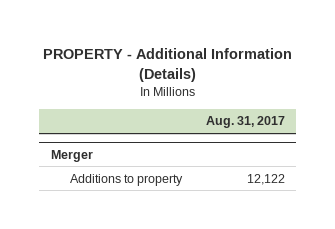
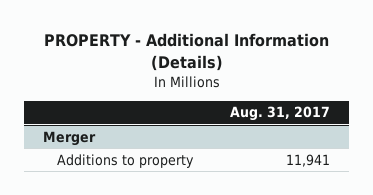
@ Merger
- Additions to property | 12,122
+ Additions to property | 11,941

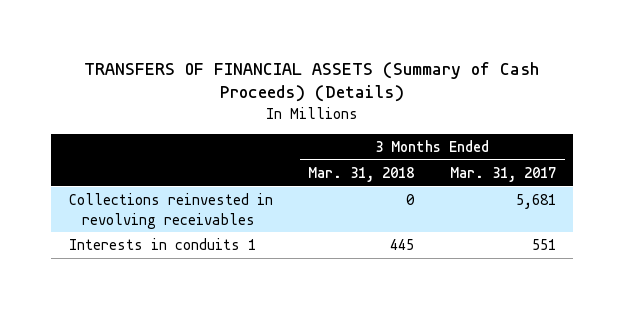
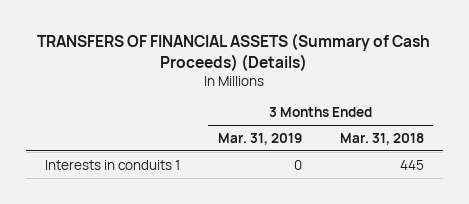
- | 3 Months Ended Mar. 31, 2018 | 3 Months Ended Mar. 31, 2017
+ | 3 Months Ended Mar. 31, 2019 | 3 Months Ended Mar. 31, 2018
- Collections reinvested in revolving receivables | 0 | 5,681

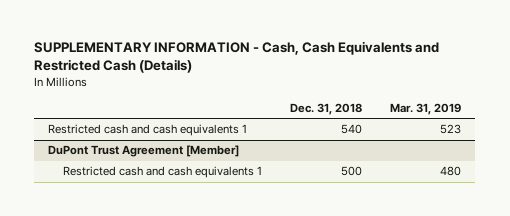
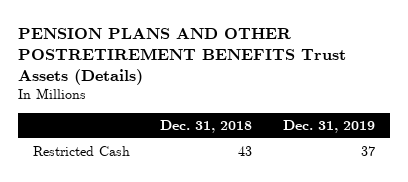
- SUPPLEMENTARY INFORMATION - Cash, Cash Equivalents and Restricted Cash (Details)
+ PENSION PLANS AND OTHER POSTRETIREMENT BENEFITS Trust Assets (Details)
- | Dec. 31, 2018 | Mar. 31, 2019
+ | Dec. 31, 2018 | Dec. 31, 2019
- Restricted cash and cash equivalents 1 | 540 | 523
- DuPont Trust Agreement [Member]
- Restricted cash and cash equivalents 1 | 500 | 480
+ Restricted Cash | 43 | 37

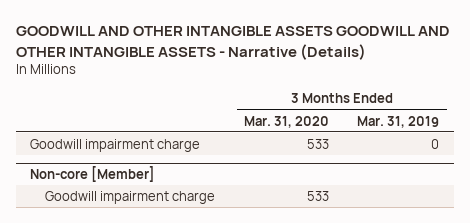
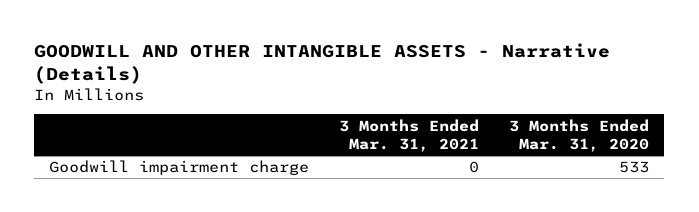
- GOODWILL AND OTHER INTANGIBLE ASSETS GOODWILL AND OTHER INTANGIBLE ASSETS - Narrative (Details)
+ GOODWILL AND OTHER INTANGIBLE ASSETS - Narrative (Details)
- | 3 Months Ended Mar. 31, 2020 | 3 Months Ended Mar. 31, 2019
+ | 3 Months Ended Mar. 31, 2021 | 3 Months Ended Mar. 31, 2020
- Non-core [Member]
- Goodwill impairment charge | 533 |

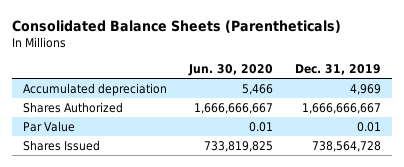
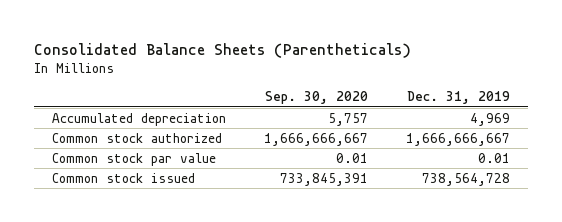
- | Jun. 30, 2020 | Dec. 31, 2019
+ | Sep. 30, 2020 | Dec. 31, 2019
- Shares Authorized | 1,666,666,667 | 1,666,666,667
- Par Value | 0.01 | 0.01
- Shares Issued | 733,819,825 | 738,564,728
+ Common stock authorized | 1,666,666,667 | 1,666,666,667
+ Common stock par value | 0.01 | 0.01
+ Common stock issued | 733,845,391 | 738,564,728

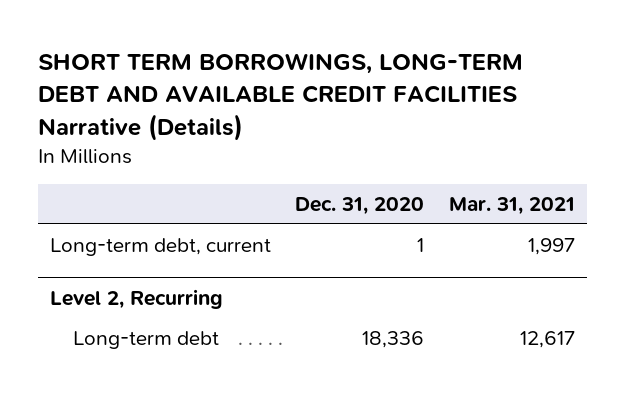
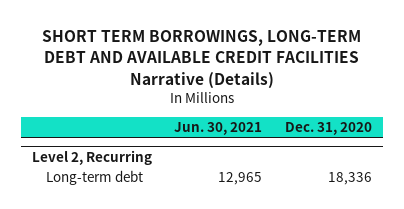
- | Dec. 31, 2020 | Mar. 31, 2021
+ | Jun. 30, 2021 | Dec. 31, 2020
- Long-term debt, current | 1 | 1,997

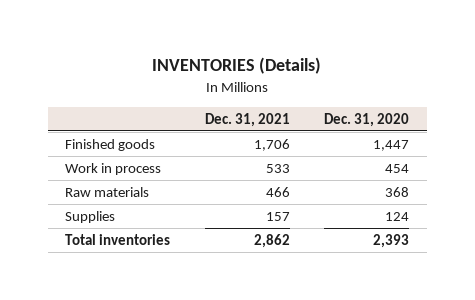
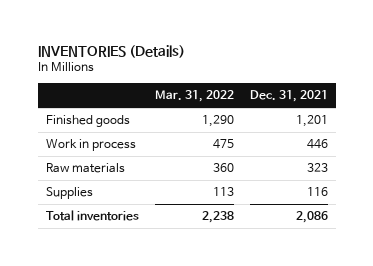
- | Dec. 31, 2021 | Dec. 31, 2020
+ | Mar. 31, 2022 | Dec. 31, 2021
- Finished goods | 1,706 | 1,447
- Work in process | 533 | 454
- Raw materials | 466 | 368
- Supplies | 157 | 124
- Total inventories | 2,862 | 2,393
+ Finished goods | 1,290 | 1,201
+ Work in process | 475 | 446
+ Raw materials | 360 | 323
+ Supplies | 113 | 116
+ Total inventories | 2,238 | 2,086

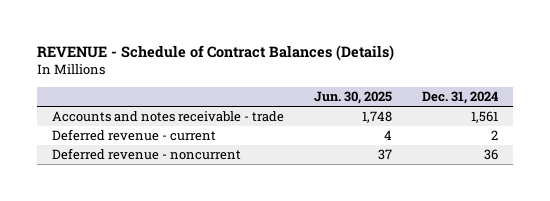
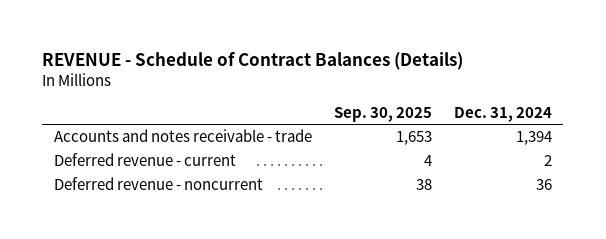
- | Jun. 30, 2025 | Dec. 31, 2024
+ | Sep. 30, 2025 | Dec. 31, 2024
- Accounts and notes receivable - trade | 1,748 | 1,561
+ Accounts and notes receivable - trade | 1,653 | 1,394

